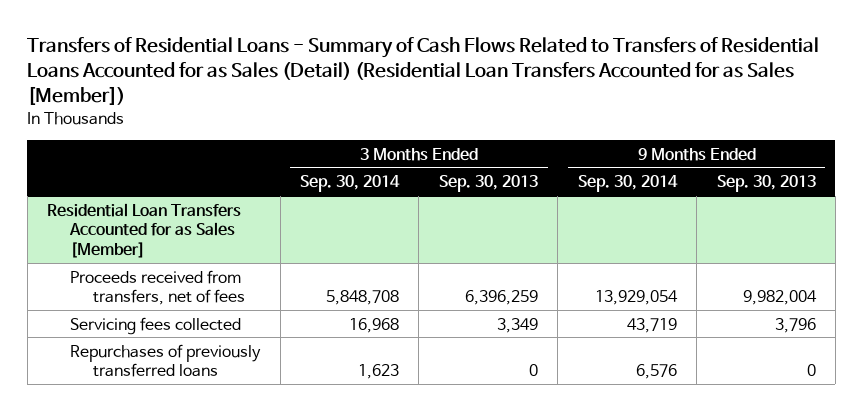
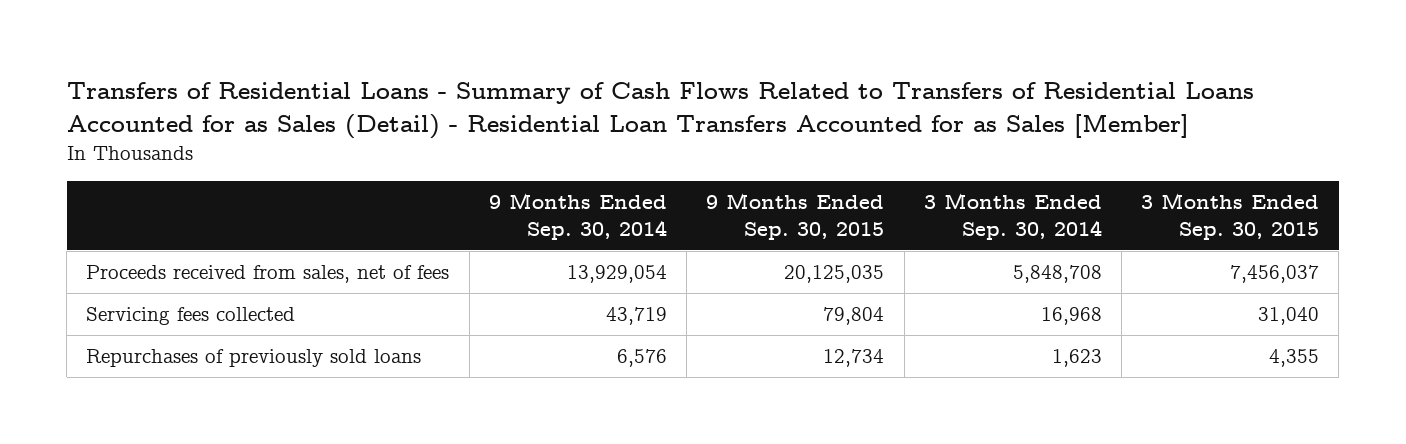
- Transfers of Residential Loans - Summary of Cash Flows Related to Transfers of Residential Loans Accounted for as Sales (Detail) (Residential Loan Transfers Accounted for as Sales [Member])
+ Transfers of Residential Loans - Summary of Cash Flows Related to Transfers of Residential Loans Accounted for as Sales (Detail) - Residential Loan Transfers Accounted for as Sales [Member]
- | 3 Months Ended Sep. 30, 2014 | 3 Months Ended Sep. 30, 2013 | 9 Months Ended Sep. 30, 2014 | 9 Months Ended Sep. 30, 2013
+ | 9 Months Ended Sep. 30, 2014 | 9 Months Ended Sep. 30, 2015 | 3 Months Ended Sep. 30, 2014 | 3 Months Ended Sep. 30, 2015
- Residential Loan Transfers Accounted for as Sales [Member]
- Proceeds received from transfers, net of fees | 5,848,708 | 6,396,259 | 13,929,054 | 9,982,004
+ Proceeds received from sales, net of fees | 13,929,054 | 20,125,035 | 5,848,708 | 7,456,037
- Repurchases of previously transferred loans | 1,623 | 0 | 6,576 | 0
+ Repurchases of previously sold loans | 6,576 | 12,734 | 1,623 | 4,355

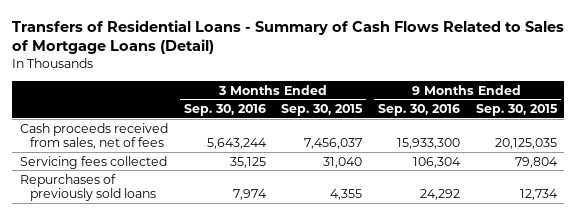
- Transfers of Residential Loans - Summary of Cash Flows Related to Transfers of Residential Loans Accounted for as Sales (Detail) - Residential Loan Transfers Accounted for as Sales [Member]
+ Transfers of Residential Loans - Summary of Cash Flows Related to Sales of Mortgage Loans (Detail)
- | 9 Months Ended Sep. 30, 2014 | 9 Months Ended Sep. 30, 2015 | 3 Months Ended Sep. 30, 2014 | 3 Months Ended Sep. 30, 2015
+ | 3 Months Ended Sep. 30, 2016 | 3 Months Ended Sep. 30, 2015 | 9 Months Ended Sep. 30, 2016 | 9 Months Ended Sep. 30, 2015
- Proceeds received from sales, net of fees | 13,929,054 | 20,125,035 | 5,848,708 | 7,456,037
+ Cash proceeds received from sales, net of fees | 5,643,244 | 7,456,037 | 15,933,300 | 20,125,035

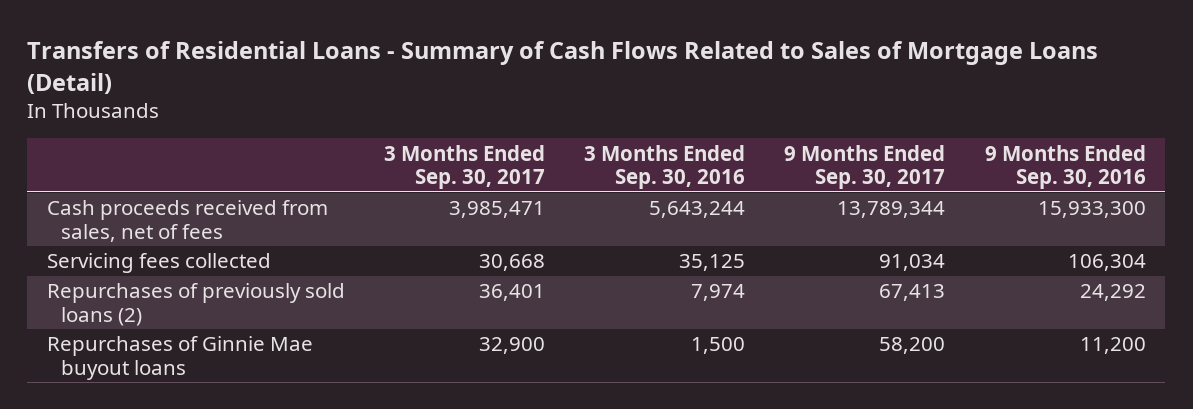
- | 3 Months Ended Sep. 30, 2016 | 3 Months Ended Sep. 30, 2015 | 9 Months Ended Sep. 30, 2016 | 9 Months Ended Sep. 30, 2015
+ | 3 Months Ended Sep. 30, 2017 | 3 Months Ended Sep. 30, 2016 | 9 Months Ended Sep. 30, 2017 | 9 Months Ended Sep. 30, 2016
- Repurchases of previously sold loans | 7,974 | 4,355 | 24,292 | 12,734
+ Repurchases of previously sold loans (2) | 36,401 | 7,974 | 67,413 | 24,292
+ Repurchases of Ginnie Mae buyout loans | 32,900 | 1,500 | 58,200 | 11,200

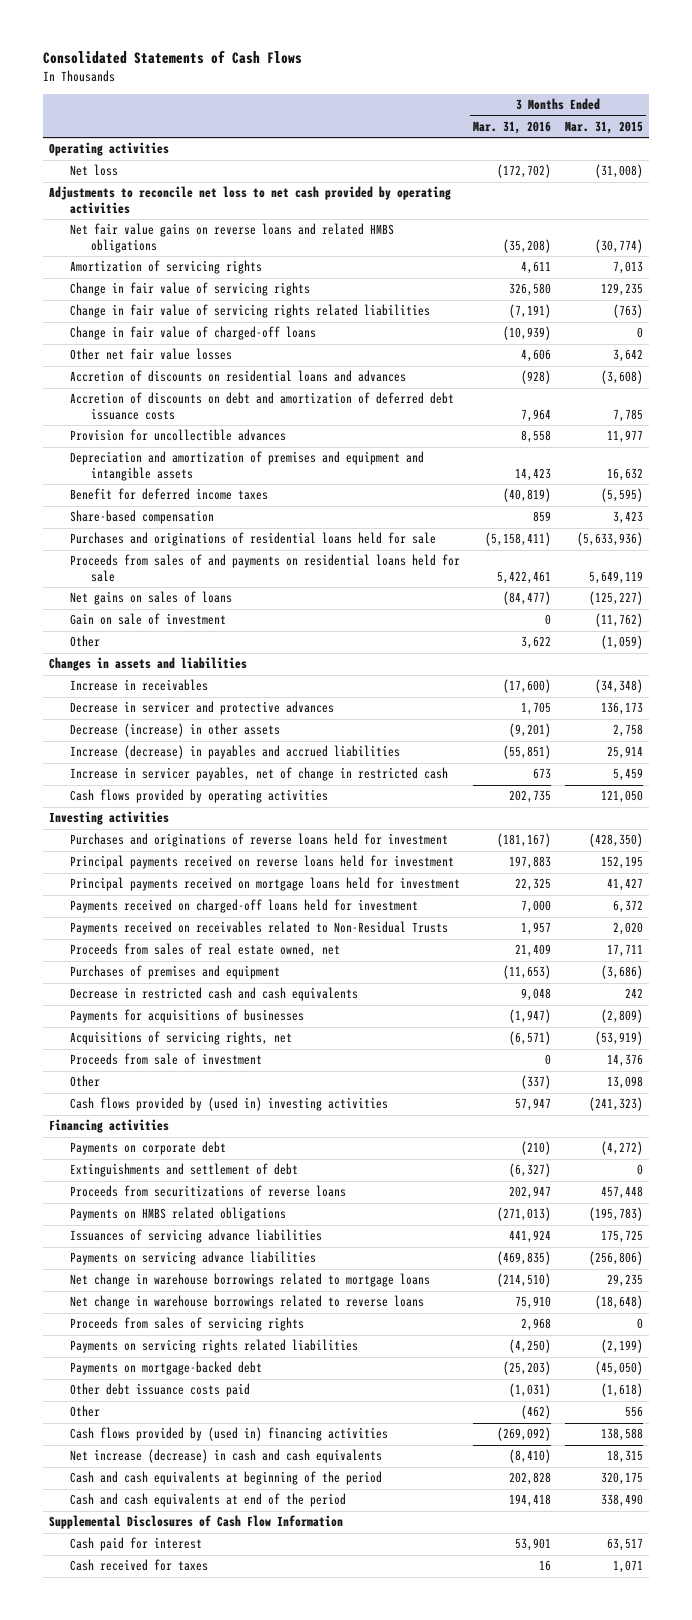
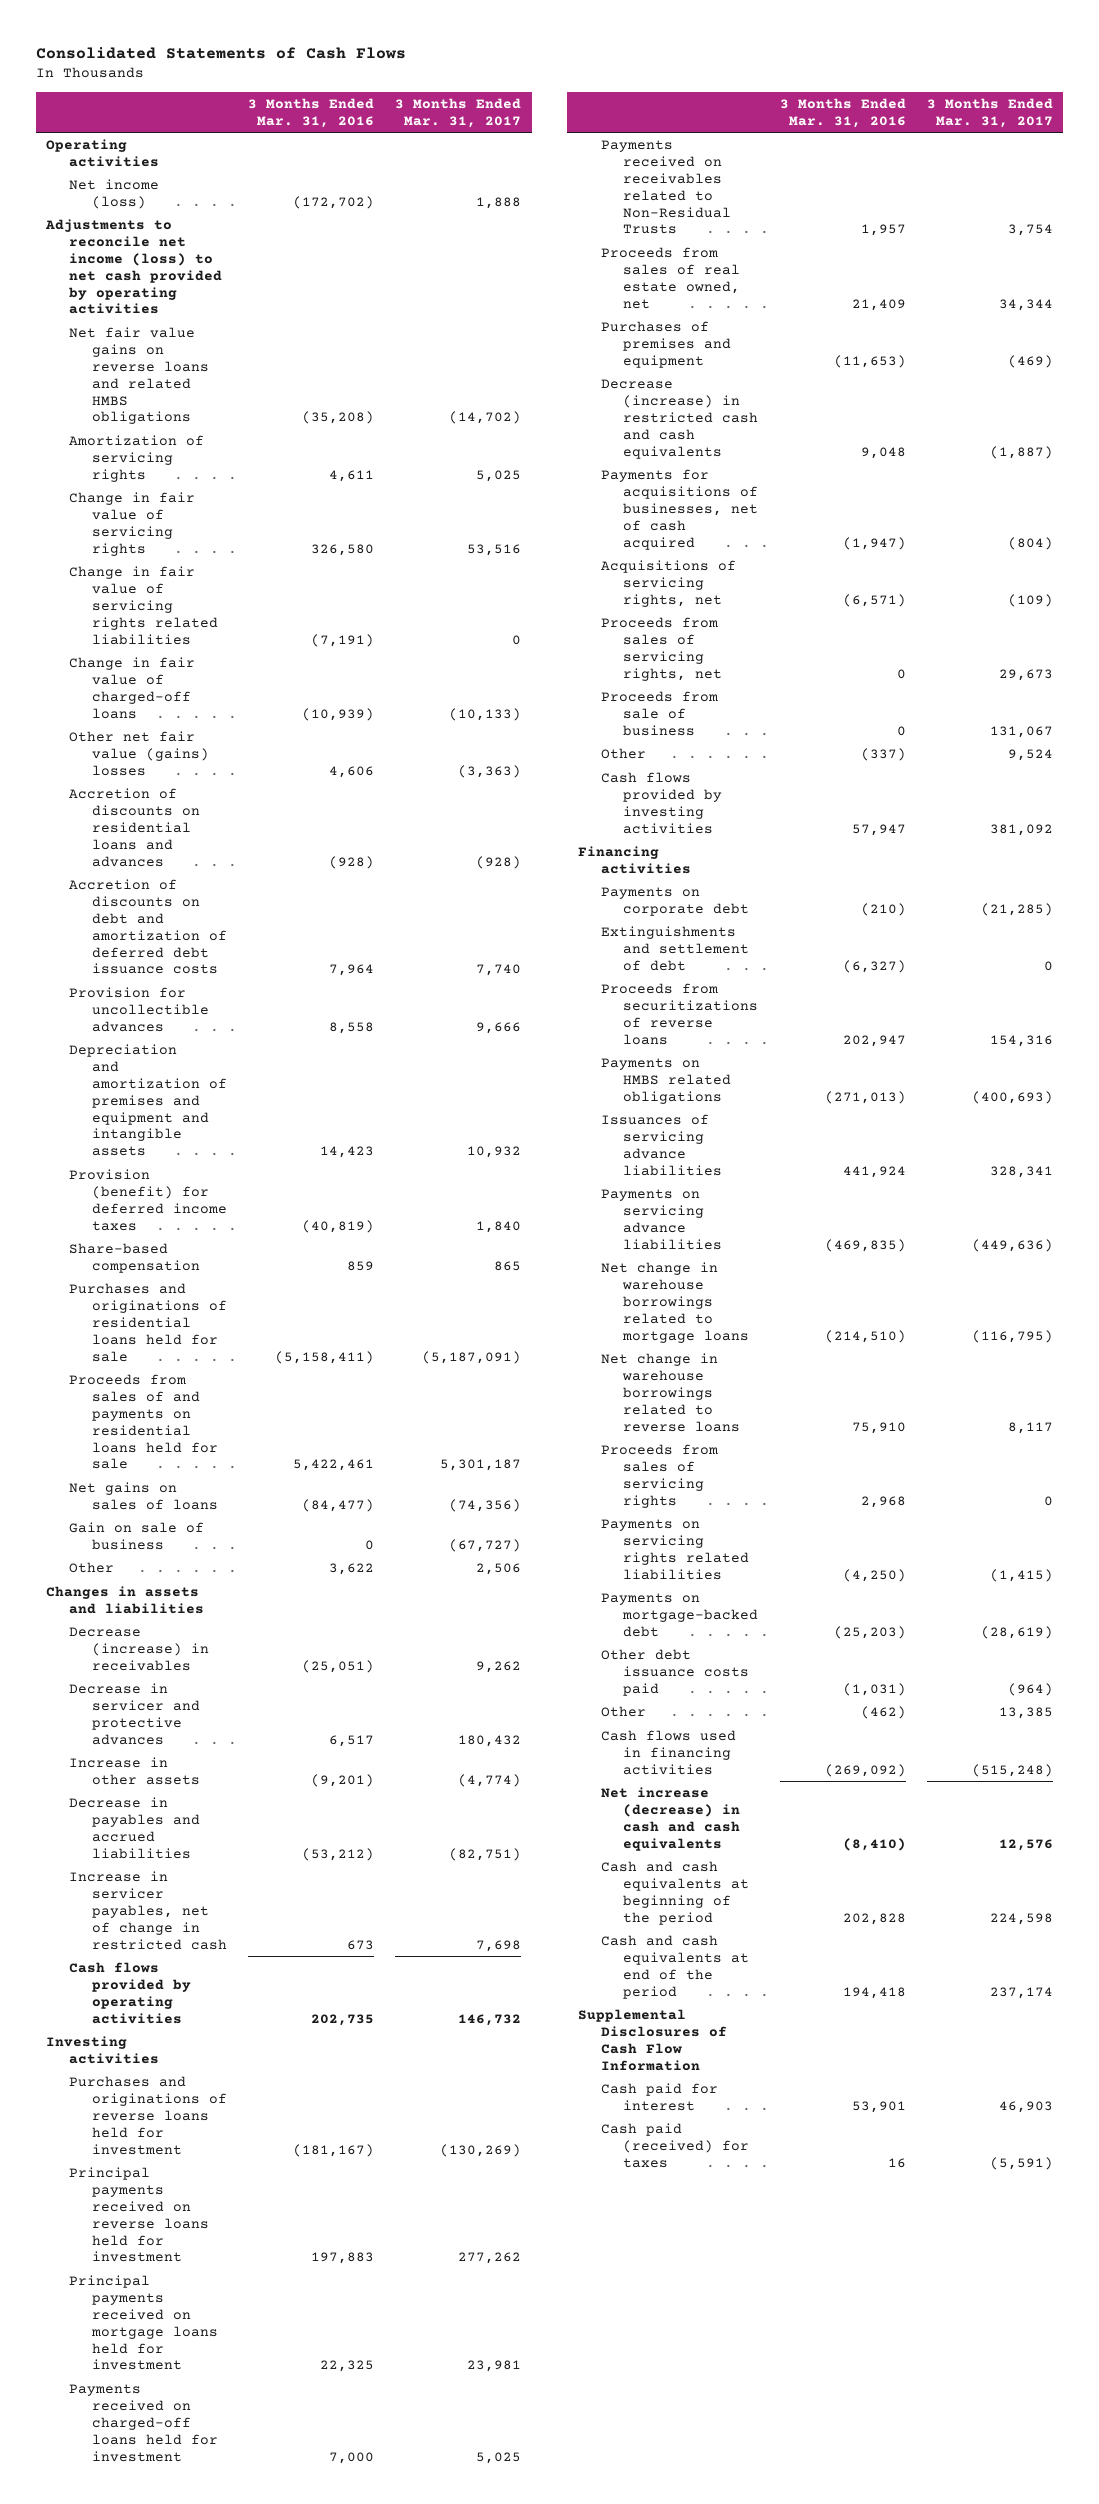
- | 3 Months Ended Mar. 31, 2016 | 3 Months Ended Mar. 31, 2015
+ | 3 Months Ended Mar. 31, 2016 | 3 Months Ended Mar. 31, 2017
- Net loss | (172,702) | (31,008)
- Adjustments to reconcile net loss to net cash provided by operating activities
+ Net income (loss) | (172,702) | 1,888
+ Adjustments to reconcile net income (loss) to net cash provided by operating activities
- Other net fair value losses | 4,606 | 3,642
+ Other net fair value (gains) losses | 4,606 | (3,363)
- Benefit for deferred income taxes | (40,819) | (5,595)
+ Provision (benefit) for deferred income taxes | (40,819) | 1,840
- Gain on sale of investment | 0 | (11,762)
+ Gain on sale of business | 0 | (67,727)
- Increase in receivables | (17,600) | (34,348)
- Decrease in servicer and protective advances | 1,705 | 136,173
- Decrease (increase) in other assets | (9,201) | 2,758
- Increase (decrease) in payables and accrued liabilities | (55,851) | 25,914
+ Decrease (increase) in receivables | (25,051) | 9,262
+ Decrease in servicer and protective advances | 6,517 | 180,432
+ Increase in other assets | (9,201) | (4,774)
+ Decrease in payables and accrued liabilities | (53,212) | (82,751)
- Decrease in restricted cash and cash equivalents | 9,048 | 242
- Payments for acquisitions of businesses | (1,947) | (2,809)
+ Decrease (increase) in restricted cash and cash equivalents | 9,048 | (1,887)
+ Payments for acquisitions of businesses, net of cash acquired | (1,947) | (804)
- Proceeds from sale of investment | 0 | 14,376
+ Proceeds from sales of servicing rights, net | 0 | 29,673
+ Proceeds from sale of business | 0 | 131,067
- Cash flows provided by (used in) investing activities | 57,947 | (241,323)
+ Cash flows provided by investing activities | 57,947 | 381,092
- Cash flows provided by (used in) financing activities | (269,092) | 138,588
+ Cash flows used in financing activities | (269,092) | (515,248)
- Cash received for taxes | 16 | 1,071
+ Cash paid (received) for taxes | 16 | (5,591)

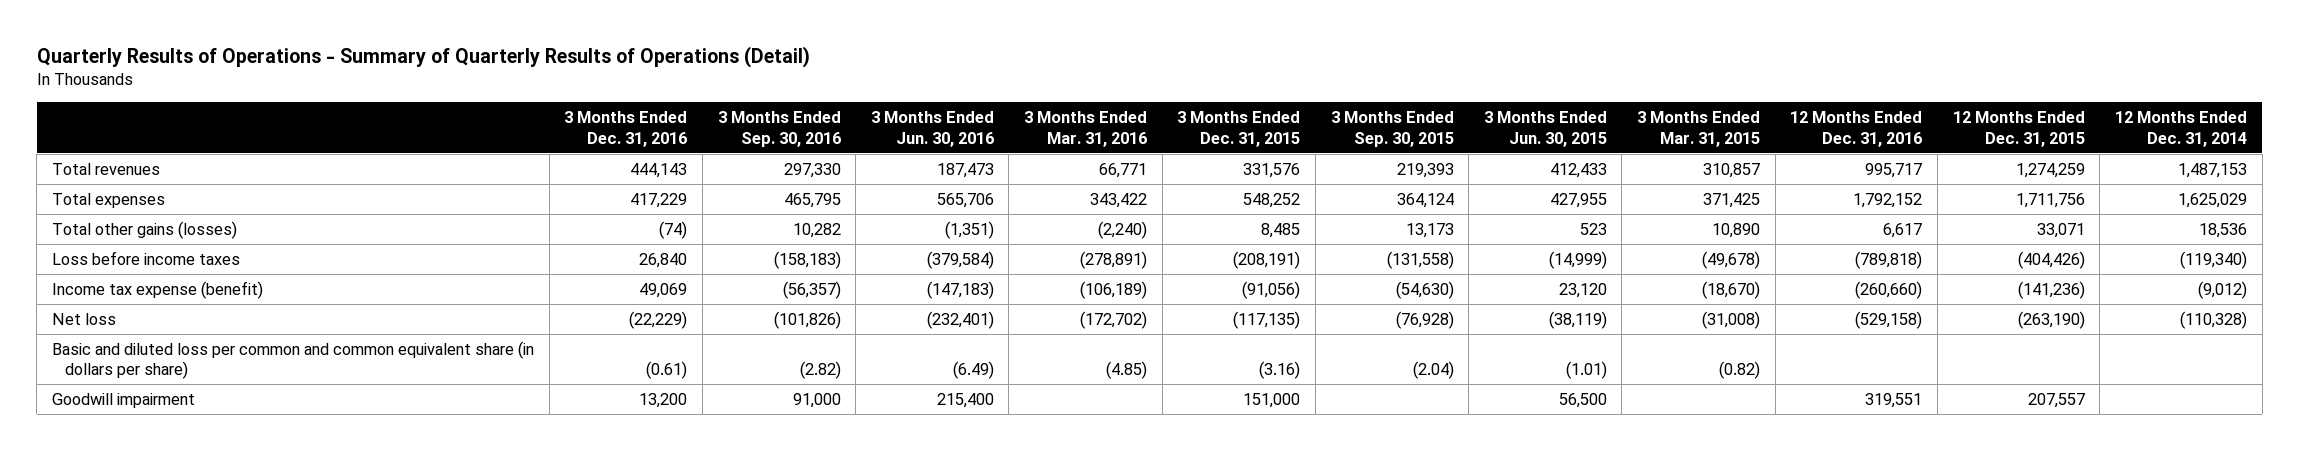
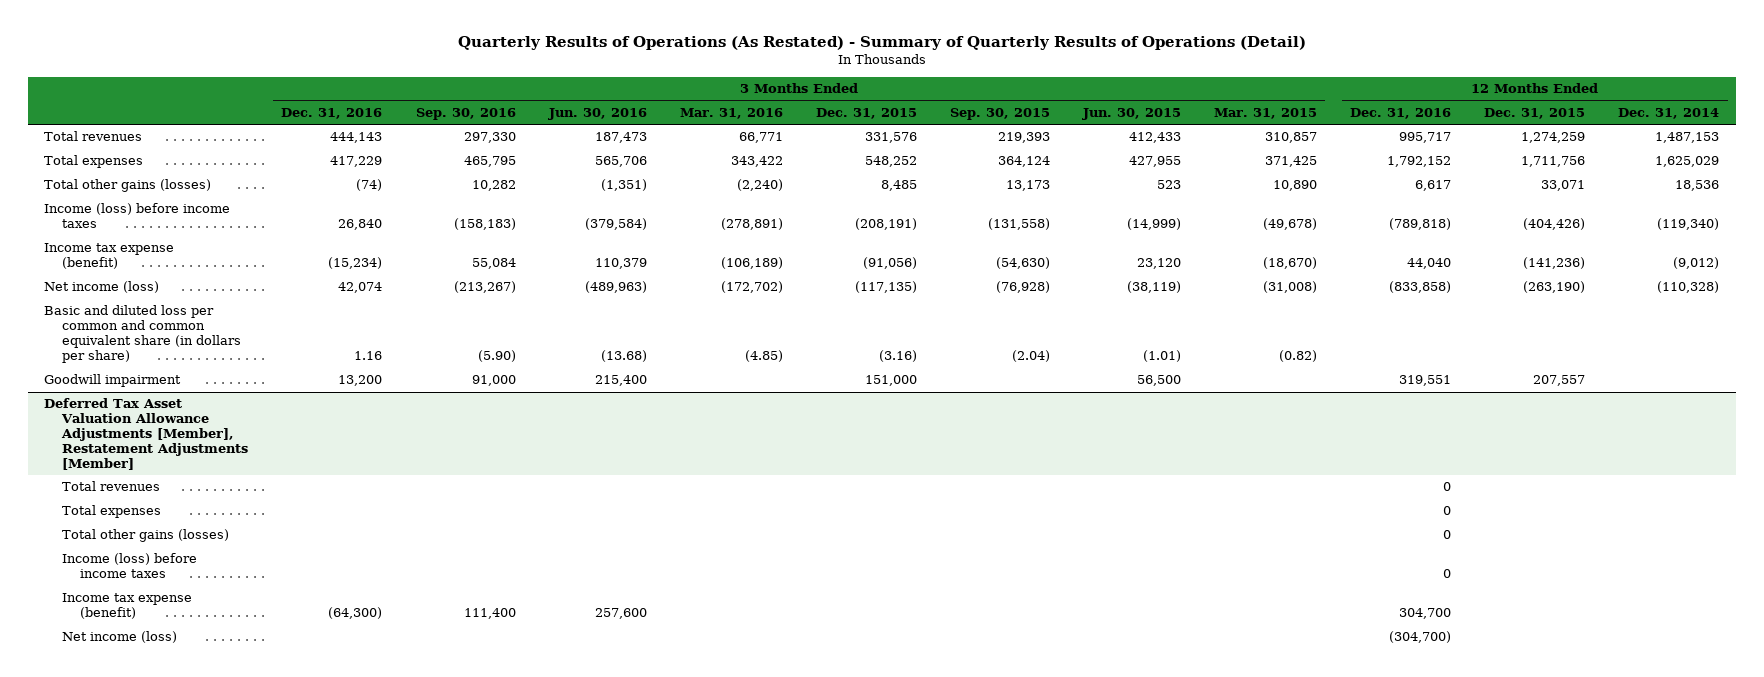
- Quarterly Results of Operations - Summary of Quarterly Results of Operations (Detail)
+ Quarterly Results of Operations (As Restated) - Summary of Quarterly Results of Operations (Detail)
- Loss before income taxes | 26,840 | (158,183) | (379,584) | (278,891) | (208,191) | (131,558) | (14,999) | (49,678) | (789,818) | (404,426) | (119,340)
- Income tax expense (benefit) | 49,069 | (56,357) | (147,183) | (106,189) | (91,056) | (54,630) | 23,120 | (18,670) | (260,660) | (141,236) | (9,012)
- Net loss | (22,229) | (101,826) | (232,401) | (172,702) | (117,135) | (76,928) | (38,119) | (31,008) | (529,158) | (263,190) | (110,328)
- Basic and diluted loss per common and common equivalent share (in dollars per share) | (0.61) | (2.82) | (6.49) | (4.85) | (3.16) | (2.04) | (1.01) | (0.82) | | |
+ Income (loss) before income taxes | 26,840 | (158,183) | (379,584) | (278,891) | (208,191) | (131,558) | (14,999) | (49,678) | (789,818) | (404,426) | (119,340)
+ Income tax expense (benefit) | (15,234) | 55,084 | 110,379 | (106,189) | (91,056) | (54,630) | 23,120 | (18,670) | 44,040 | (141,236) | (9,012)
+ Net income (loss) | 42,074 | (213,267) | (489,963) | (172,702) | (117,135) | (76,928) | (38,119) | (31,008) | (833,858) | (263,190) | (110,328)
+ Basic and diluted loss per common and common equivalent share (in dollars per share) | 1.16 | (5.90) | (13.68) | (4.85) | (3.16) | (2.04) | (1.01) | (0.82) | | |
+ Deferred Tax Asset Valuation Allowance Adjustments [Member], Restatement Adjustments [Member]
+ Total revenues | | | | | | | | | 0 | |
+ Total expenses | | | | | | | | | 0 | |
+ Total other gains (losses) | | | | | | | | | 0 | |
+ Income (loss) before income taxes | | | | | | | | | 0 | |
+ Income tax expense (benefit) | (64,300) | 111,400 | 257,600 | | | | | | 304,700 | |
+ Net income (loss) | | | | | | | | | (304,700) | |

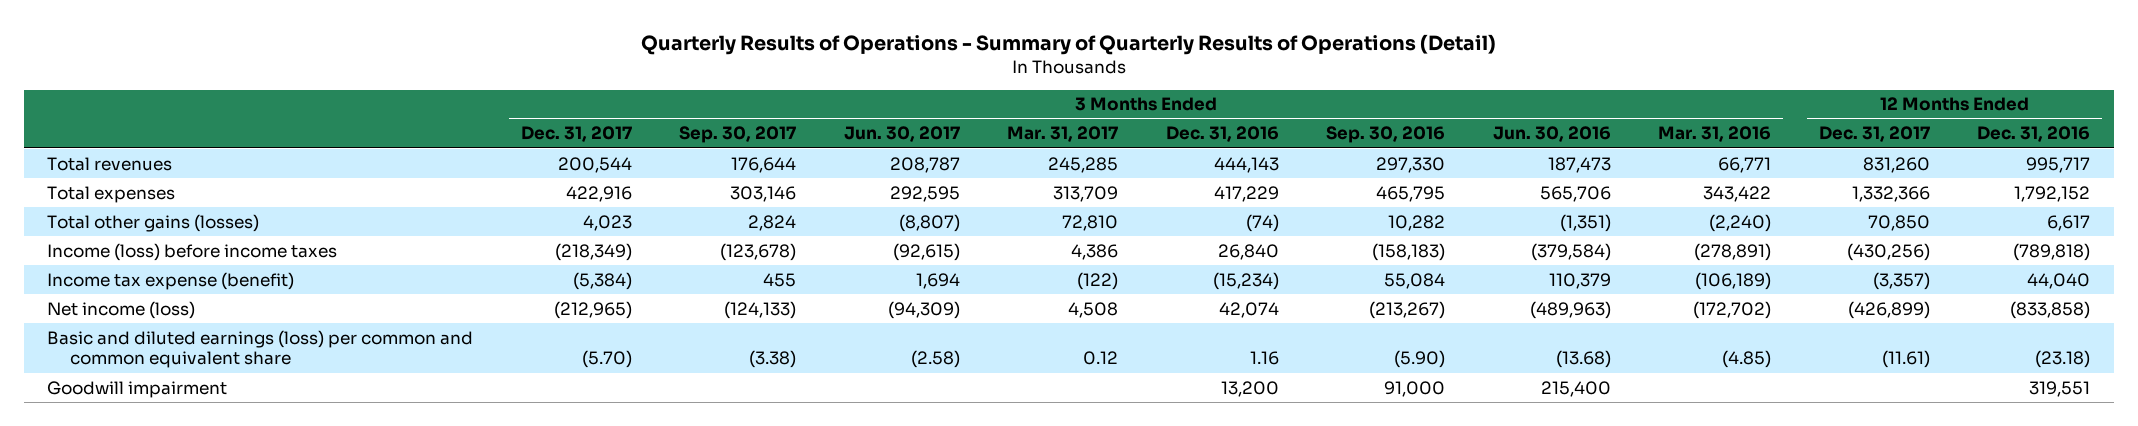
- Quarterly Results of Operations (As Restated) - Summary of Quarterly Results of Operations (Detail)
+ Quarterly Results of Operations - Summary of Quarterly Results of Operations (Detail)
- | 3 Months Ended Dec. 31, 2016 | 3 Months Ended Sep. 30, 2016 | 3 Months Ended Jun. 30, 2016 | 3 Months Ended Mar. 31, 2016 | 3 Months Ended Dec. 31, 2015 | 3 Months Ended Sep. 30, 2015 | 3 Months Ended Jun. 30, 2015 | 3 Months Ended Mar. 31, 2015 | 12 Months Ended Dec. 31, 2016 | 12 Months Ended Dec. 31, 2015 | 12 Months Ended Dec. 31, 2014
+ | 3 Months Ended Dec. 31, 2017 | 3 Months Ended Sep. 30, 2017 | 3 Months Ended Jun. 30, 2017 | 3 Months Ended Mar. 31, 2017 | 3 Months Ended Dec. 31, 2016 | 3 Months Ended Sep. 30, 2016 | 3 Months Ended Jun. 30, 2016 | 3 Months Ended Mar. 31, 2016 | 12 Months Ended Dec. 31, 2017 | 12 Months Ended Dec. 31, 2016
- Basic and diluted loss per common and common equivalent share (in dollars per share) | 1.16 | (5.90) | (13.68) | (4.85) | (3.16) | (2.04) | (1.01) | (0.82) | | |
+ Basic and diluted earnings (loss) per common and common equivalent share | (5.70) | (3.38) | (2.58) | 0.12 | 1.16 | (5.90) | (13.68) | (4.85) | (11.61) | (23.18)
- Deferred Tax Asset Valuation Allowance Adjustments [Member], Restatement Adjustments [Member]
- Total revenues | | | | | | | | | 0 | |
- Total expenses | | | | | | | | | 0 | |
- Total other gains (losses) | | | | | | | | | 0 | |
- Income (loss) before income taxes | | | | | | | | | 0 | |
- Income tax expense (benefit) | (64,300) | 111,400 | 257,600 | | | | | | 304,700 | |
- Net income (loss) | | | | | | | | | (304,700) | |

